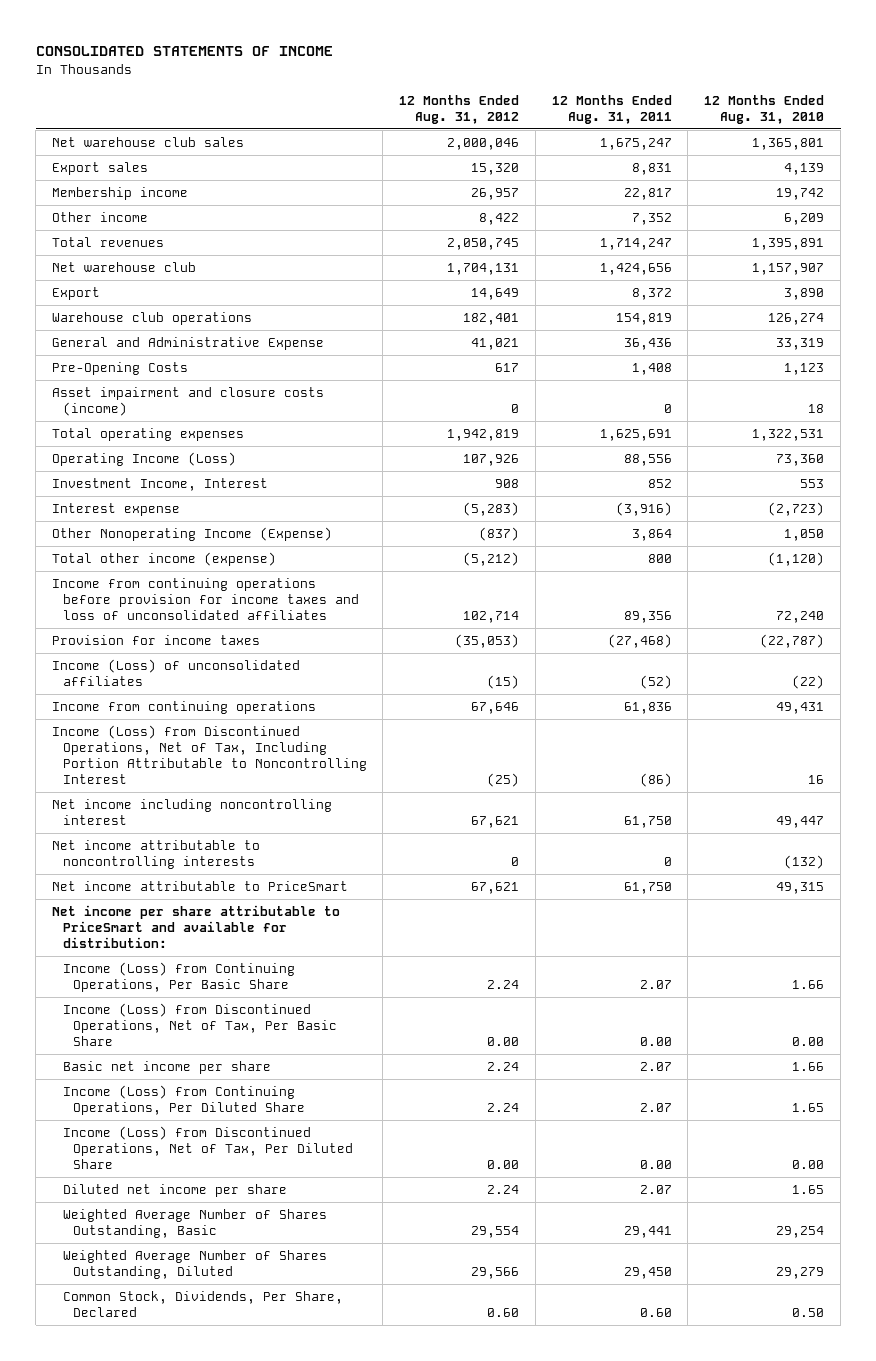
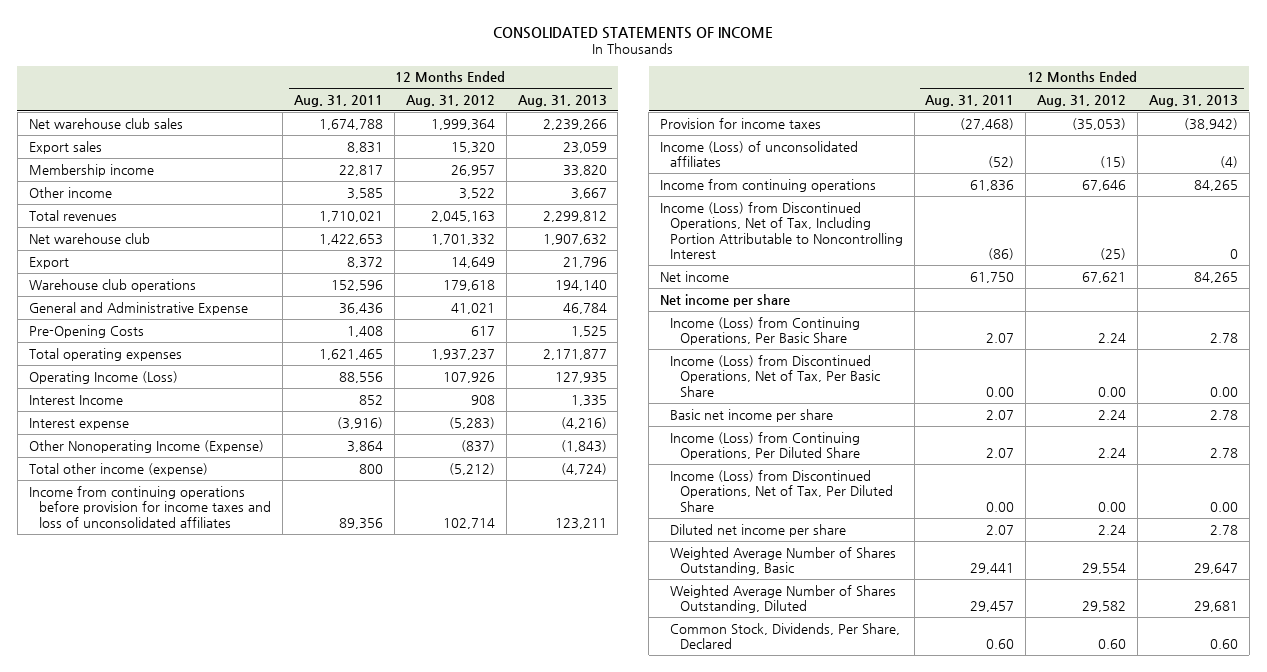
- | 12 Months Ended Aug. 31, 2012 | 12 Months Ended Aug. 31, 2011 | 12 Months Ended Aug. 31, 2010
+ | 12 Months Ended Aug. 31, 2011 | 12 Months Ended Aug. 31, 2012 | 12 Months Ended Aug. 31, 2013
- Net warehouse club sales | 2,000,046 | 1,675,247 | 1,365,801
+ Net warehouse club sales | 1,674,788 | 1,999,364 | 2,239,266
- Other income | 8,422 | 7,352 | 6,209
- Total revenues | 2,050,745 | 1,714,247 | 1,395,891
- Net warehouse club | 1,704,131 | 1,424,656 | 1,157,907
+ Other income | 3,585 | 3,522 | 3,667
+ Total revenues | 1,710,021 | 2,045,163 | 2,299,812
+ Net warehouse club | 1,422,653 | 1,701,332 | 1,907,632
- Warehouse club operations | 182,401 | 154,819 | 126,274
+ Warehouse club operations | 152,596 | 179,618 | 194,140
- Asset impairment and closure costs (income) | 0 | 0 | 18
- Total operating expenses | 1,942,819 | 1,625,691 | 1,322,531
+ Total operating expenses | 1,621,465 | 1,937,237 | 2,171,877
- Investment Income, Interest | 908 | 852 | 553
+ Interest Income | 852 | 908 | 1,335
- Net income including noncontrolling interest | 67,621 | 61,750 | 49,447
- Net income attributable to noncontrolling interests | 0 | 0 | (132)
- Net income attributable to PriceSmart | 67,621 | 61,750 | 49,315
- Net income per share attributable to PriceSmart and available for distribution:
+ Net income | 61,750 | 67,621 | 84,265
+ Net income per share
- Weighted Average Number of Shares Outstanding, Diluted | 29,566 | 29,450 | 29,279
+ Weighted Average Number of Shares Outstanding, Diluted | 29,457 | 29,582 | 29,681

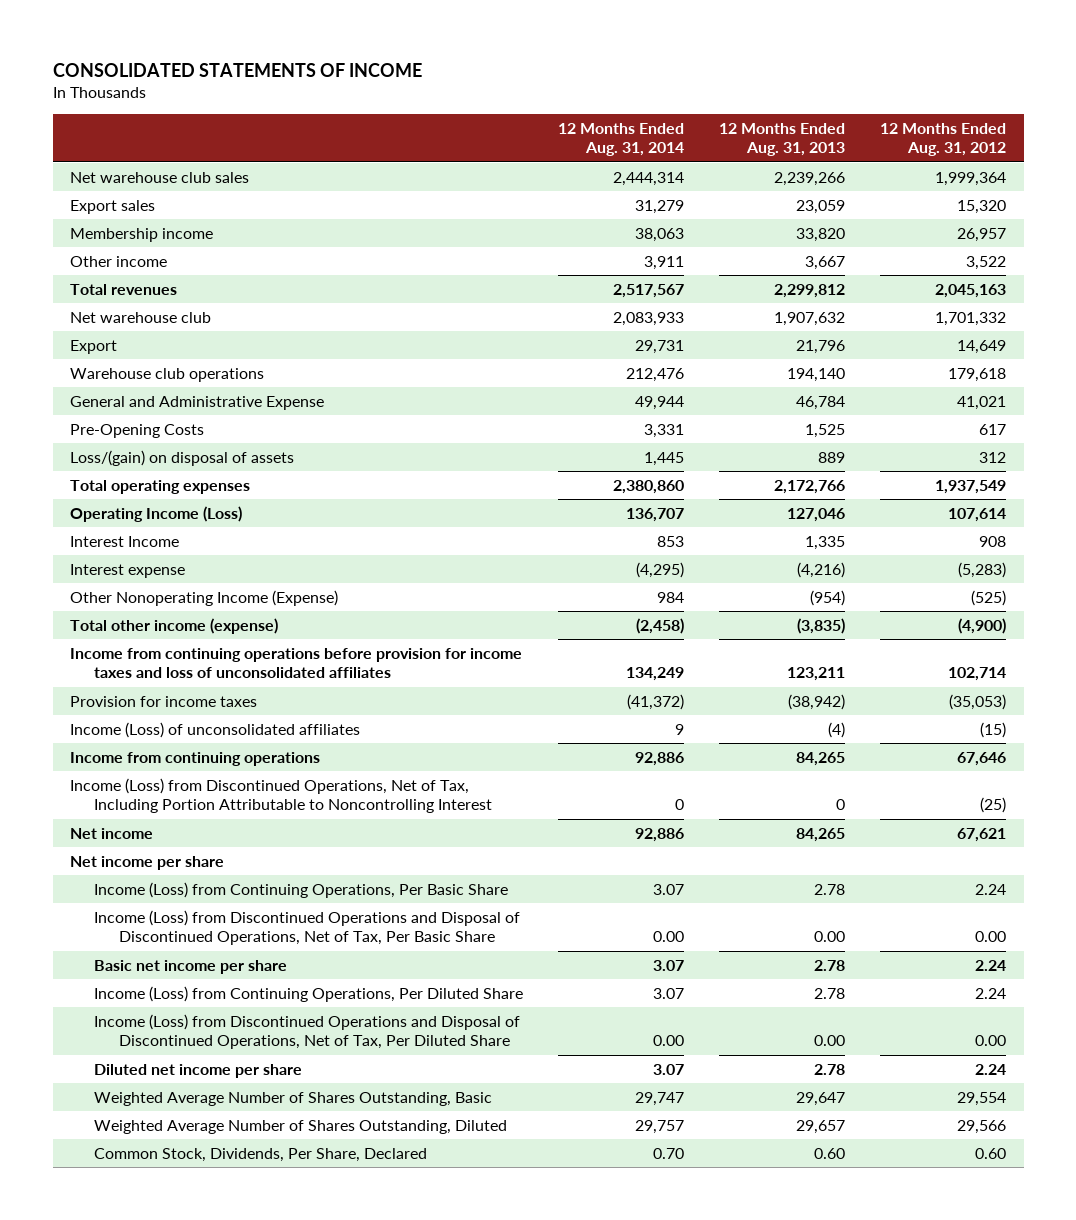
- | 12 Months Ended Aug. 31, 2011 | 12 Months Ended Aug. 31, 2012 | 12 Months Ended Aug. 31, 2013
+ | 12 Months Ended Aug. 31, 2014 | 12 Months Ended Aug. 31, 2013 | 12 Months Ended Aug. 31, 2012
- Total operating expenses | 1,621,465 | 1,937,237 | 2,171,877
- Operating Income (Loss) | 88,556 | 107,926 | 127,935
+ Loss/(gain) on disposal of assets | 1,445 | 889 | 312
+ Total operating expenses | 2,380,860 | 2,172,766 | 1,937,549
+ Operating Income (Loss) | 136,707 | 127,046 | 107,614
- Other Nonoperating Income (Expense) | 3,864 | (837) | (1,843)
- Total other income (expense) | 800 | (5,212) | (4,724)
+ Other Nonoperating Income (Expense) | 984 | (954) | (525)
+ Total other income (expense) | (2,458) | (3,835) | (4,900)
- Income (Loss) from Discontinued Operations, Net of Tax, Per Basic Share | 0.00 | 0.00 | 0.00
+ Income (Loss) from Discontinued Operations and Disposal of Discontinued Operations, Net of Tax, Per Basic Share | 0.00 | 0.00 | 0.00
- Income (Loss) from Discontinued Operations, Net of Tax, Per Diluted Share | 0.00 | 0.00 | 0.00
+ Income (Loss) from Discontinued Operations and Disposal of Discontinued Operations, Net of Tax, Per Diluted Share | 0.00 | 0.00 | 0.00
- Weighted Average Number of Shares Outstanding, Diluted | 29,457 | 29,582 | 29,681
+ Weighted Average Number of Shares Outstanding, Diluted | 29,757 | 29,657 | 29,566

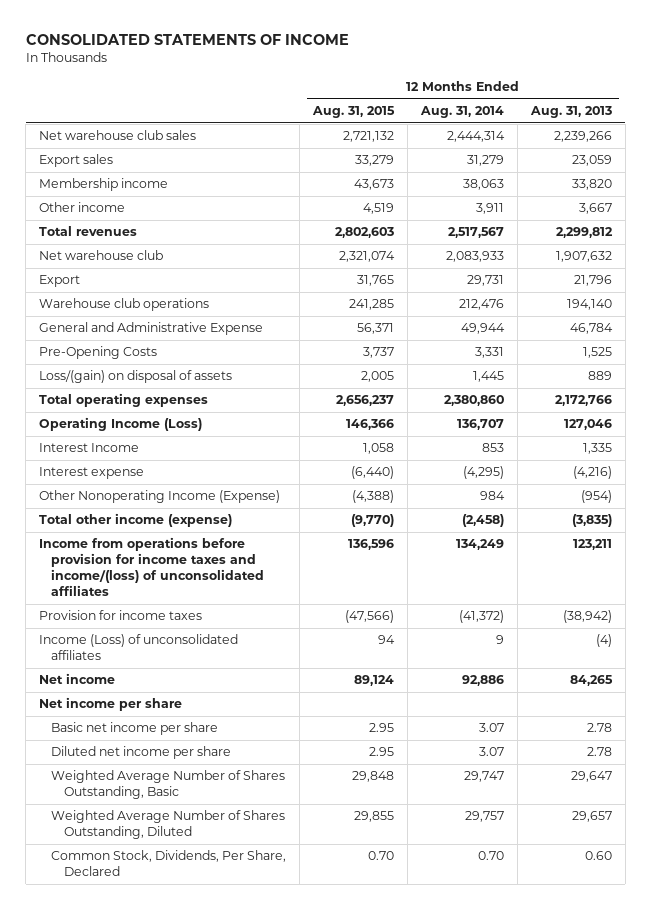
- | 12 Months Ended Aug. 31, 2014 | 12 Months Ended Aug. 31, 2013 | 12 Months Ended Aug. 31, 2012
+ | 12 Months Ended Aug. 31, 2015 | 12 Months Ended Aug. 31, 2014 | 12 Months Ended Aug. 31, 2013
- Income from continuing operations before provision for income taxes and loss of unconsolidated affiliates | 134,249 | 123,211 | 102,714
+ Income from operations before provision for income taxes and income/(loss) of unconsolidated affiliates | 136,596 | 134,249 | 123,211
- Income from continuing operations | 92,886 | 84,265 | 67,646
- Income (Loss) from Discontinued Operations, Net of Tax, Including Portion Attributable to Noncontrolling Interest | 0 | 0 | (25)
- Income (Loss) from Continuing Operations, Per Basic Share | 3.07 | 2.78 | 2.24
- Income (Loss) from Discontinued Operations and Disposal of Discontinued Operations, Net of Tax, Per Basic Share | 0.00 | 0.00 | 0.00
- Income (Loss) from Continuing Operations, Per Diluted Share | 3.07 | 2.78 | 2.24
- Income (Loss) from Discontinued Operations and Disposal of Discontinued Operations, Net of Tax, Per Diluted Share | 0.00 | 0.00 | 0.00

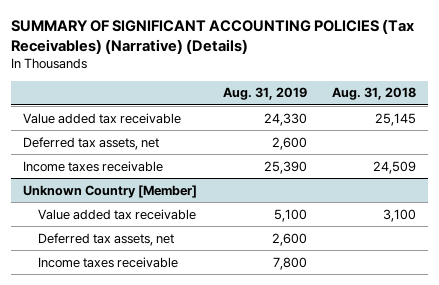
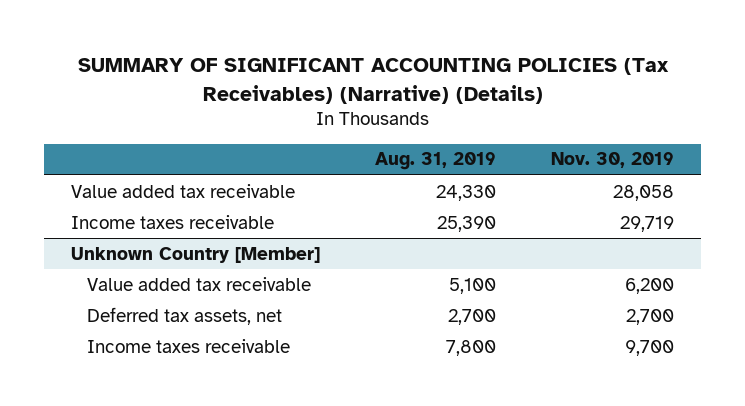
- | Aug. 31, 2019 | Aug. 31, 2018
+ | Aug. 31, 2019 | Nov. 30, 2019
- Deferred tax assets, net | 2,600 |
@ Unknown Country [Member]
- Deferred tax assets, net | 2,600 |
+ Deferred tax assets, net | 2,700 | 2,700

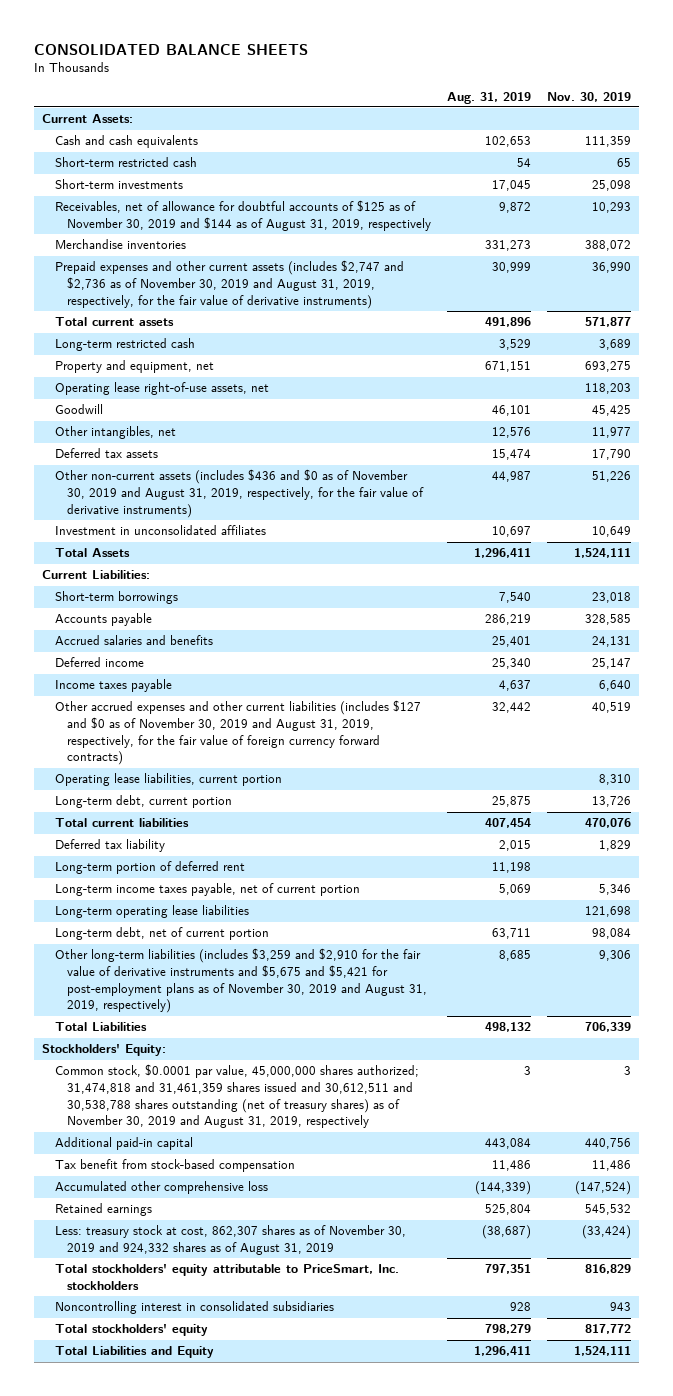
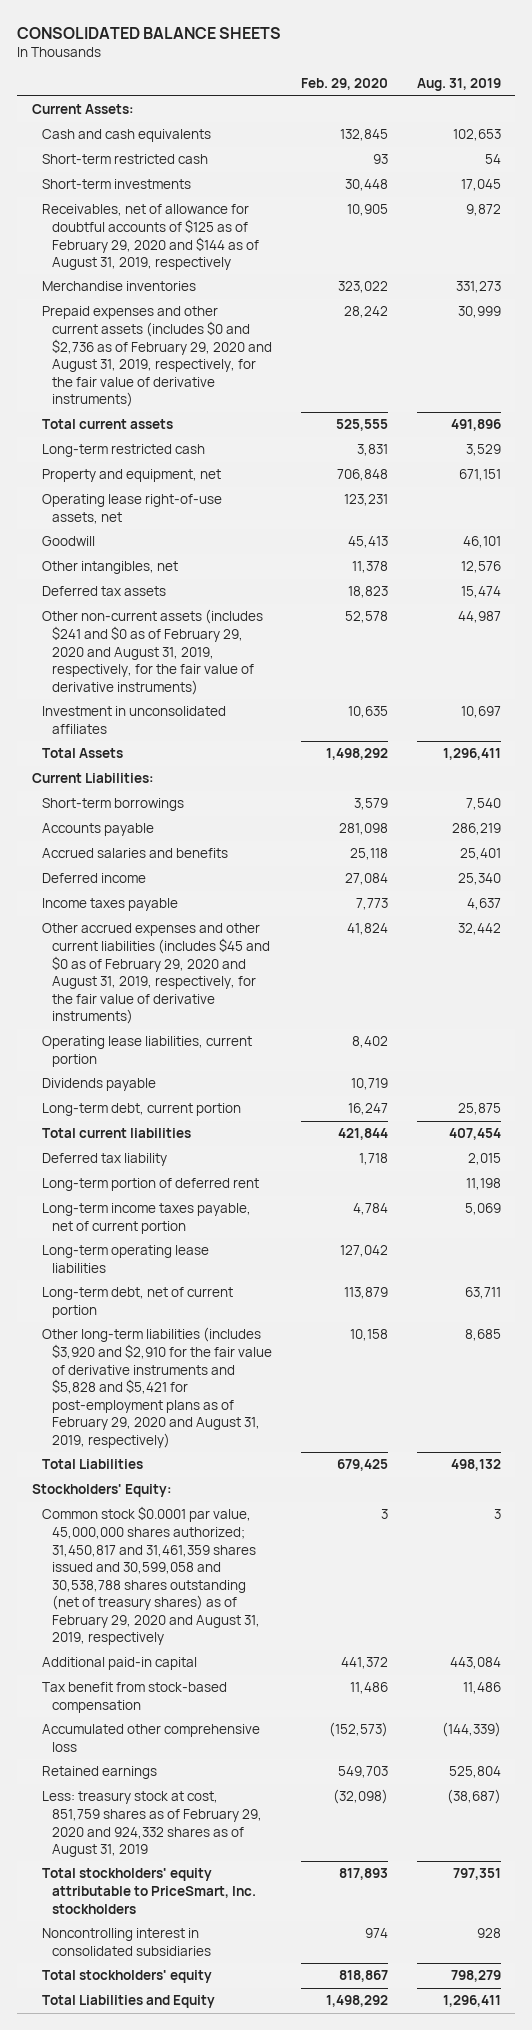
- | Aug. 31, 2019 | Nov. 30, 2019
+ | Feb. 29, 2020 | Aug. 31, 2019
- Receivables, net of allowance for doubtful accounts of $125 as of November 30, 2019 and $144 as of August 31, 2019, respectively | 9,872 | 10,293
+ Receivables, net of allowance for doubtful accounts of $125 as of February 29, 2020 and $144 as of August 31, 2019, respectively | 10,905 | 9,872
- Prepaid expenses and other current assets (includes $2,747 and $2,736 as of November 30, 2019 and August 31, 2019, respectively, for the fair value of derivative instruments) | 30,999 | 36,990
+ Prepaid expenses and other current assets (includes $0 and $2,736 as of February 29, 2020 and August 31, 2019, respectively, for the fair value of derivative instruments) | 28,242 | 30,999
- Other non-current assets (includes $436 and $0 as of November 30, 2019 and August 31, 2019, respectively, for the fair value of derivative instruments) | 44,987 | 51,226
+ Other non-current assets (includes $241 and $0 as of February 29, 2020 and August 31, 2019, respectively, for the fair value of derivative instruments) | 52,578 | 44,987
- Other accrued expenses and other current liabilities (includes $127 and $0 as of November 30, 2019 and August 31, 2019, respectively, for the fair value of foreign currency forward contracts) | 32,442 | 40,519
+ Other accrued expenses and other current liabilities (includes $45 and $0 as of February 29, 2020 and August 31, 2019, respectively, for the fair value of derivative instruments) | 41,824 | 32,442
+ Dividends payable | 10,719 |
- Other long-term liabilities (includes $3,259 and $2,910 for the fair value of derivative instruments and $5,675 and $5,421 for post-employment plans as of November 30, 2019 and August 31, 2019, respectively) | 8,685 | 9,306
+ Other long-term liabilities (includes $3,920 and $2,910 for the fair value of derivative instruments and $5,828 and $5,421 for post-employment plans as of February 29, 2020 and August 31, 2019, respectively) | 10,158 | 8,685
- Common stock, $0.0001 par value, 45,000,000 shares authorized; 31,474,818 and 31,461,359 shares issued and 30,612,511 and 30,538,788 shares outstanding (net of treasury shares) as of November 30, 2019 and August 31, 2019, respectively | 3 | 3
+ Common stock $0.0001 par value, 45,000,000 shares authorized; 31,450,817 and 31,461,359 shares issued and 30,599,058 and 30,538,788 shares outstanding (net of treasury shares) as of February 29, 2020 and August 31, 2019, respectively | 3 | 3
- Less: treasury stock at cost, 862,307 shares as of November 30, 2019 and 924,332 shares as of August 31, 2019 | (38,687) | (33,424)
+ Less: treasury stock at cost, 851,759 shares as of February 29, 2020 and 924,332 shares as of August 31, 2019 | (32,098) | (38,687)

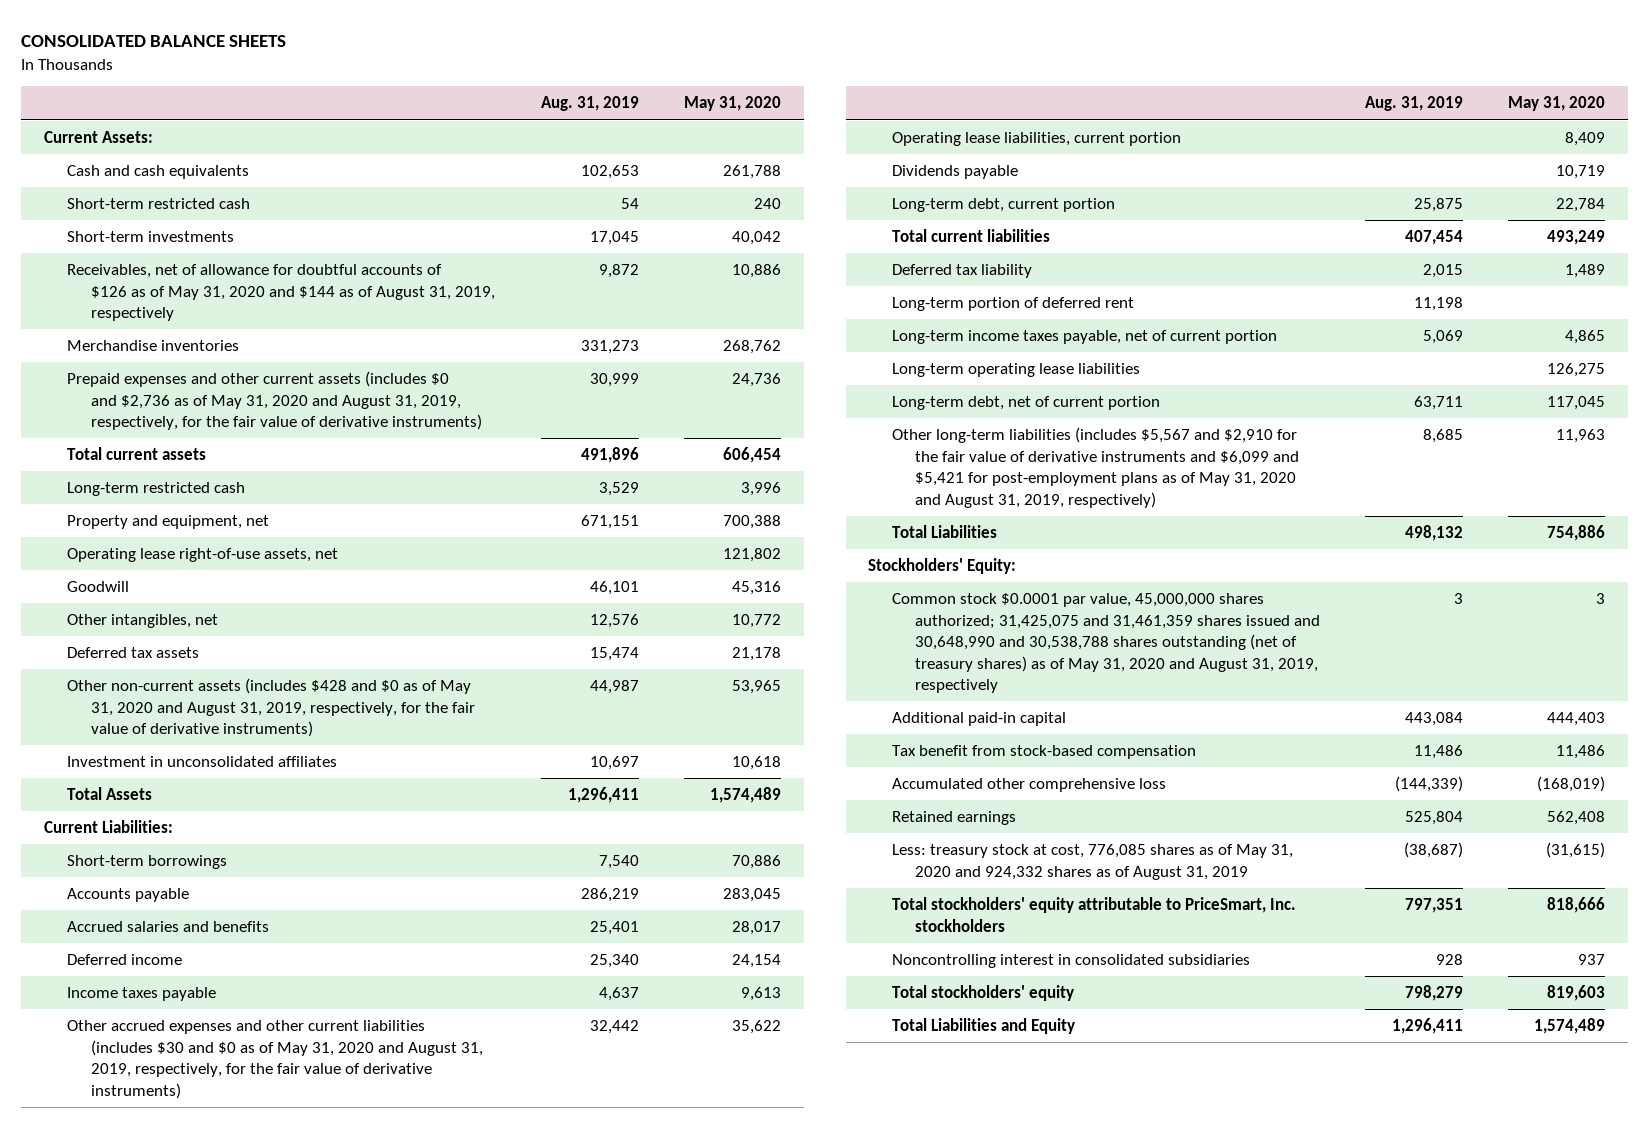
- | Feb. 29, 2020 | Aug. 31, 2019
+ | Aug. 31, 2019 | May 31, 2020
- Receivables, net of allowance for doubtful accounts of $125 as of February 29, 2020 and $144 as of August 31, 2019, respectively | 10,905 | 9,872
+ Receivables, net of allowance for doubtful accounts of $126 as of May 31, 2020 and $144 as of August 31, 2019, respectively | 9,872 | 10,886
- Prepaid expenses and other current assets (includes $0 and $2,736 as of February 29, 2020 and August 31, 2019, respectively, for the fair value of derivative instruments) | 28,242 | 30,999
+ Prepaid expenses and other current assets (includes $0 and $2,736 as of May 31, 2020 and August 31, 2019, respectively, for the fair value of derivative instruments) | 30,999 | 24,736
- Other non-current assets (includes $241 and $0 as of February 29, 2020 and August 31, 2019, respectively, for the fair value of derivative instruments) | 52,578 | 44,987
+ Other non-current assets (includes $428 and $0 as of May 31, 2020 and August 31, 2019, respectively, for the fair value of derivative instruments) | 44,987 | 53,965
- Other accrued expenses and other current liabilities (includes $45 and $0 as of February 29, 2020 and August 31, 2019, respectively, for the fair value of derivative instruments) | 41,824 | 32,442
+ Other accrued expenses and other current liabilities (includes $30 and $0 as of May 31, 2020 and August 31, 2019, respectively, for the fair value of derivative instruments) | 32,442 | 35,622
- Other long-term liabilities (includes $3,920 and $2,910 for the fair value of derivative instruments and $5,828 and $5,421 for post-employment plans as of February 29, 2020 and August 31, 2019, respectively) | 10,158 | 8,685
+ Other long-term liabilities (includes $5,567 and $2,910 for the fair value of derivative instruments and $6,099 and $5,421 for post-employment plans as of May 31, 2020 and August 31, 2019, respectively) | 8,685 | 11,963
- Common stock $0.0001 par value, 45,000,000 shares authorized; 31,450,817 and 31,461,359 shares issued and 30,599,058 and 30,538,788 shares outstanding (net of treasury shares) as of February 29, 2020 and August 31, 2019, respectively | 3 | 3
+ Common stock $0.0001 par value, 45,000,000 shares authorized; 31,425,075 and 31,461,359 shares issued and 30,648,990 and 30,538,788 shares outstanding (net of treasury shares) as of May 31, 2020 and August 31, 2019, respectively | 3 | 3
- Less: treasury stock at cost, 851,759 shares as of February 29, 2020 and 924,332 shares as of August 31, 2019 | (32,098) | (38,687)
+ Less: treasury stock at cost, 776,085 shares as of May 31, 2020 and 924,332 shares as of August 31, 2019 | (38,687) | (31,615)

